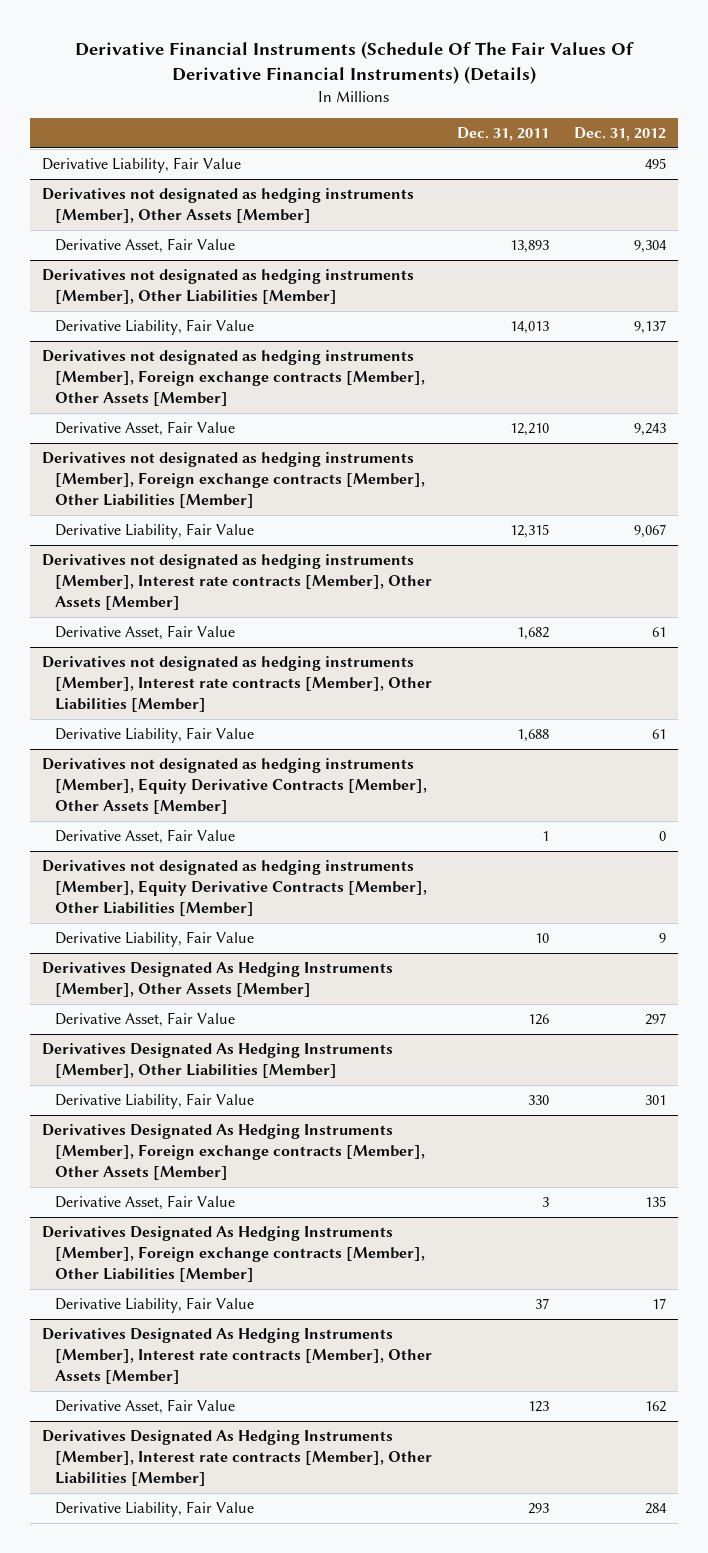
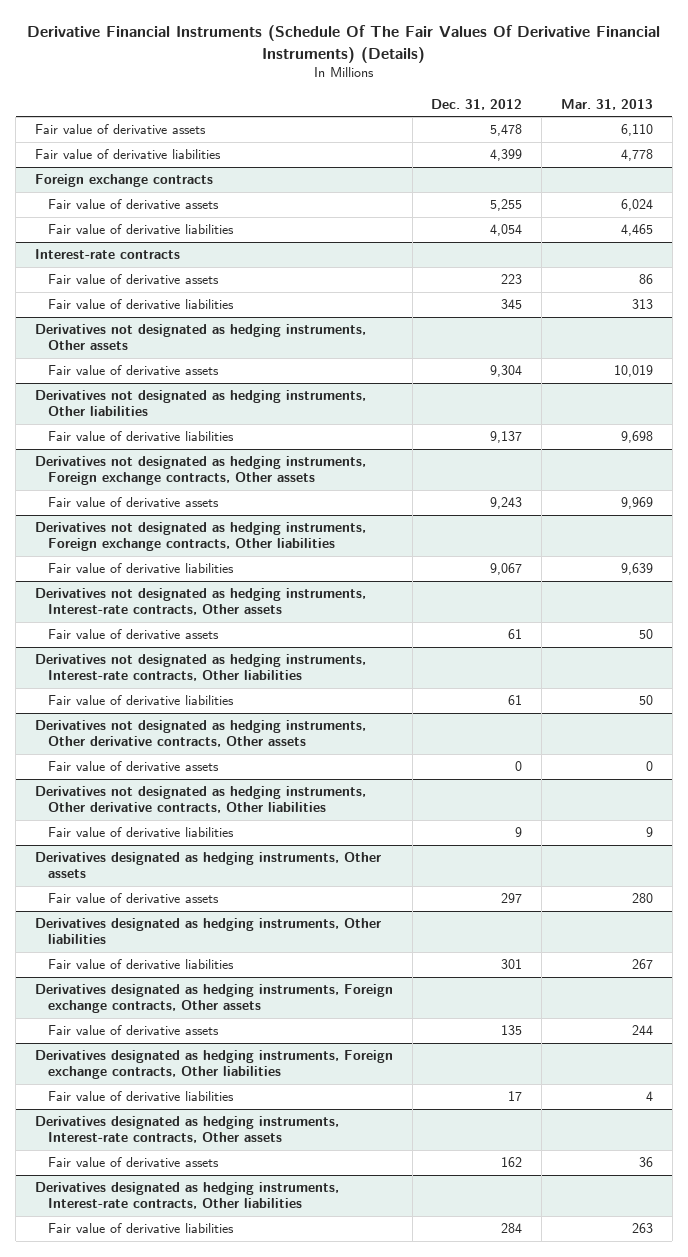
- | Dec. 31, 2011 | Dec. 31, 2012
+ | Dec. 31, 2012 | Mar. 31, 2013
- Derivative Liability, Fair Value | | 495
- Derivatives not designated as hedging instruments [Member], Other Assets [Member]
- Derivative Asset, Fair Value | 13,893 | 9,304
- Derivatives not designated as hedging instruments [Member], Other Liabilities [Member]
- Derivative Liability, Fair Value | 14,013 | 9,137
- Derivatives not designated as hedging instruments [Member], Foreign exchange contracts [Member], Other Assets [Member]
- Derivative Asset, Fair Value | 12,210 | 9,243
- Derivatives not designated as hedging instruments [Member], Foreign exchange contracts [Member], Other Liabilities [Member]
- Derivative Liability, Fair Value | 12,315 | 9,067
- Derivatives not designated as hedging instruments [Member], Interest rate contracts [Member], Other Assets [Member]
- Derivative Asset, Fair Value | 1,682 | 61
- Derivatives not designated as hedging instruments [Member], Interest rate contracts [Member], Other Liabilities [Member]
- Derivative Liability, Fair Value | 1,688 | 61
- Derivatives not designated as hedging instruments [Member], Equity Derivative Contracts [Member], Other Assets [Member]
- Derivative Asset, Fair Value | 1 | 0
- Derivatives not designated as hedging instruments [Member], Equity Derivative Contracts [Member], Other Liabilities [Member]
- Derivative Liability, Fair Value | 10 | 9
- Derivatives Designated As Hedging Instruments [Member], Other Assets [Member]
- Derivative Asset, Fair Value | 126 | 297
- Derivatives Designated As Hedging Instruments [Member], Other Liabilities [Member]
- Derivative Liability, Fair Value | 330 | 301
- Derivatives Designated As Hedging Instruments [Member], Foreign exchange contracts [Member], Other Assets [Member]
- Derivative Asset, Fair Value | 3 | 135
- Derivatives Designated As Hedging Instruments [Member], Foreign exchange contracts [Member], Other Liabilities [Member]
- Derivative Liability, Fair Value | 37 | 17
- Derivatives Designated As Hedging Instruments [Member], Interest rate contracts [Member], Other Assets [Member]
- Derivative Asset, Fair Value | 123 | 162
- Derivatives Designated As Hedging Instruments [Member], Interest rate contracts [Member], Other Liabilities [Member]
- Derivative Liability, Fair Value | 293 | 284
+ Fair value of derivative assets | 5,478 | 6,110
+ Fair value of derivative liabilities | 4,399 | 4,778
+ Foreign exchange contracts
+ Fair value of derivative assets | 5,255 | 6,024
+ Fair value of derivative liabilities | 4,054 | 4,465
+ Interest-rate contracts
+ Fair value of derivative assets | 223 | 86
+ Fair value of derivative liabilities | 345 | 313
+ Derivatives not designated as hedging instruments, Other assets
+ Fair value of derivative assets | 9,304 | 10,019
+ Derivatives not designated as hedging instruments, Other liabilities
+ Fair value of derivative liabilities | 9,137 | 9,698
+ Derivatives not designated as hedging instruments, Foreign exchange contracts, Other assets
+ Fair value of derivative assets | 9,243 | 9,969
+ Derivatives not designated as hedging instruments, Foreign exchange contracts, Other liabilities
+ Fair value of derivative liabilities | 9,067 | 9,639
+ Derivatives not designated as hedging instruments, Interest-rate contracts, Other assets
+ Fair value of derivative assets | 61 | 50
+ Derivatives not designated as hedging instruments, Interest-rate contracts, Other liabilities
+ Fair value of derivative liabilities | 61 | 50
+ Derivatives not designated as hedging instruments, Other derivative contracts, Other assets
+ Fair value of derivative assets | 0 | 0
+ Derivatives not designated as hedging instruments, Other derivative contracts, Other liabilities
+ Fair value of derivative liabilities | 9 | 9
+ Derivatives designated as hedging instruments, Other assets
+ Fair value of derivative assets | 297 | 280
+ Derivatives designated as hedging instruments, Other liabilities
+ Fair value of derivative liabilities | 301 | 267
+ Derivatives designated as hedging instruments, Foreign exchange contracts, Other assets
+ Fair value of derivative assets | 135 | 244
+ Derivatives designated as hedging instruments, Foreign exchange contracts, Other liabilities
+ Fair value of derivative liabilities | 17 | 4
+ Derivatives designated as hedging instruments, Interest-rate contracts, Other assets
+ Fair value of derivative assets | 162 | 36
+ Derivatives designated as hedging instruments, Interest-rate contracts, Other liabilities
+ Fair value of derivative liabilities | 284 | 263

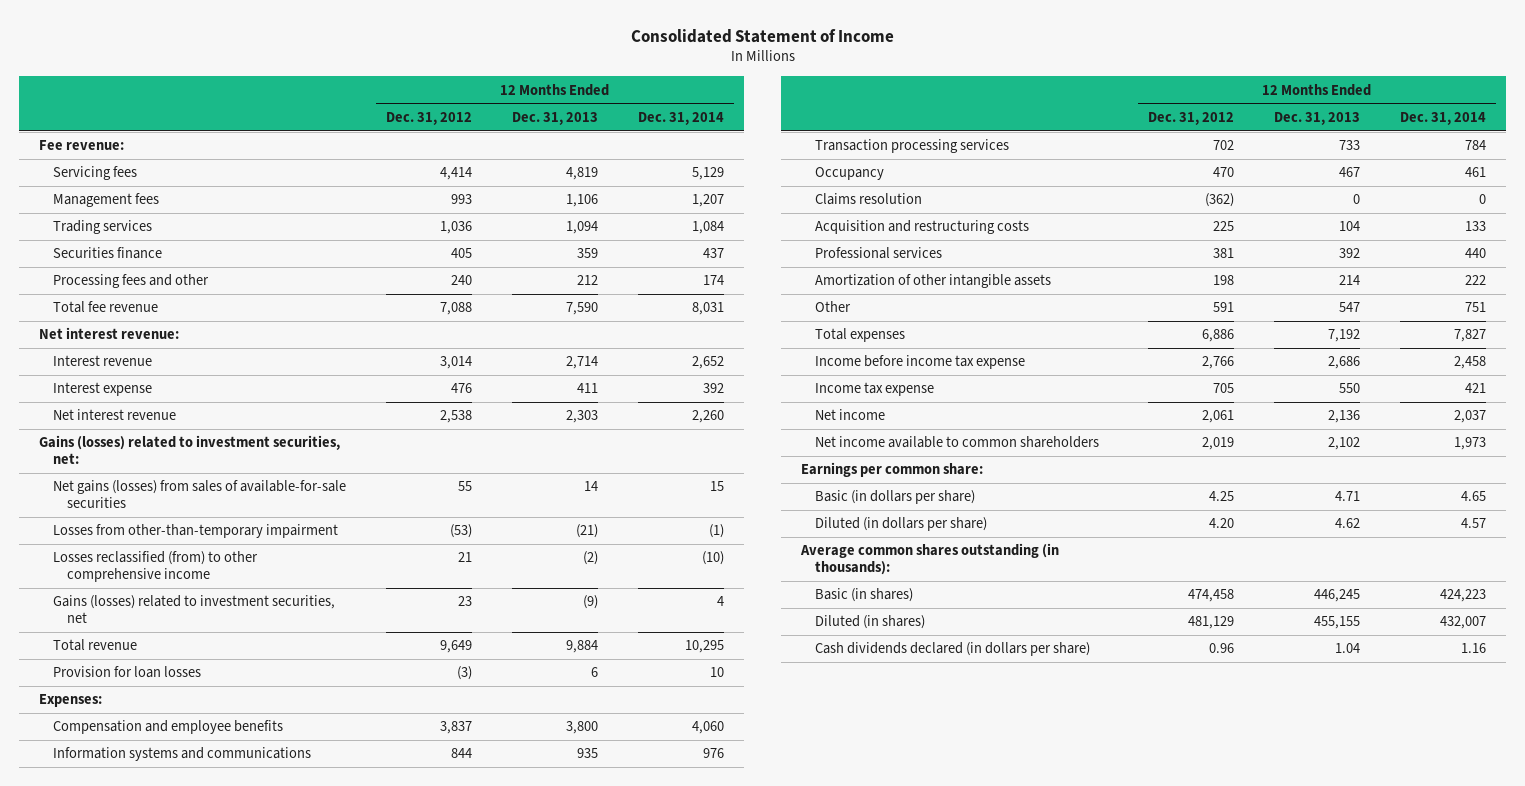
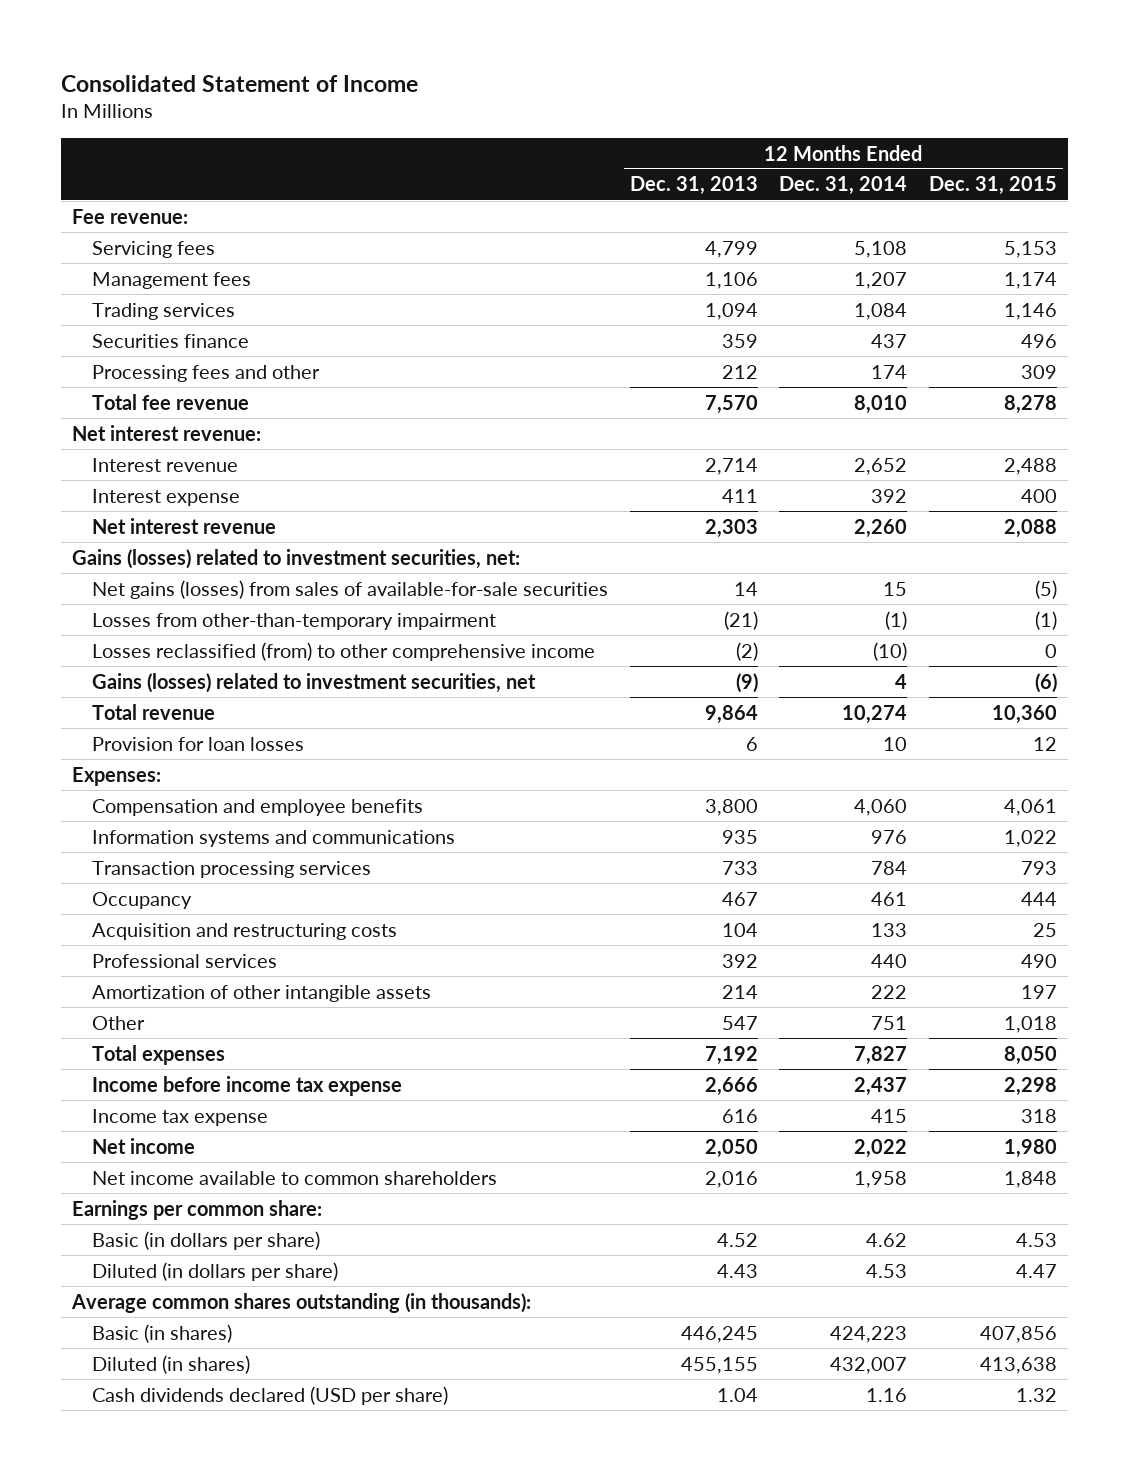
- | 12 Months Ended Dec. 31, 2012 | 12 Months Ended Dec. 31, 2013 | 12 Months Ended Dec. 31, 2014
+ | 12 Months Ended Dec. 31, 2013 | 12 Months Ended Dec. 31, 2014 | 12 Months Ended Dec. 31, 2015
- Servicing fees | 4,414 | 4,819 | 5,129
+ Servicing fees | 4,799 | 5,108 | 5,153
- Total fee revenue | 7,088 | 7,590 | 8,031
+ Total fee revenue | 7,570 | 8,010 | 8,278
- Total revenue | 9,649 | 9,884 | 10,295
+ Total revenue | 9,864 | 10,274 | 10,360
- Claims resolution | (362) | 0 | 0
- Income before income tax expense | 2,766 | 2,686 | 2,458
- Income tax expense | 705 | 550 | 421
- Net income | 2,061 | 2,136 | 2,037
- Net income available to common shareholders | 2,019 | 2,102 | 1,973
+ Income before income tax expense | 2,666 | 2,437 | 2,298
+ Income tax expense | 616 | 415 | 318
+ Net income | 2,050 | 2,022 | 1,980
+ Net income available to common shareholders | 2,016 | 1,958 | 1,848
- Basic (in dollars per share) | 4.25 | 4.71 | 4.65
- Diluted (in dollars per share) | 4.20 | 4.62 | 4.57
+ Basic (in dollars per share) | 4.52 | 4.62 | 4.53
+ Diluted (in dollars per share) | 4.43 | 4.53 | 4.47
- Cash dividends declared (in dollars per share) | 0.96 | 1.04 | 1.16
+ Cash dividends declared (USD per share) | 1.04 | 1.16 | 1.32

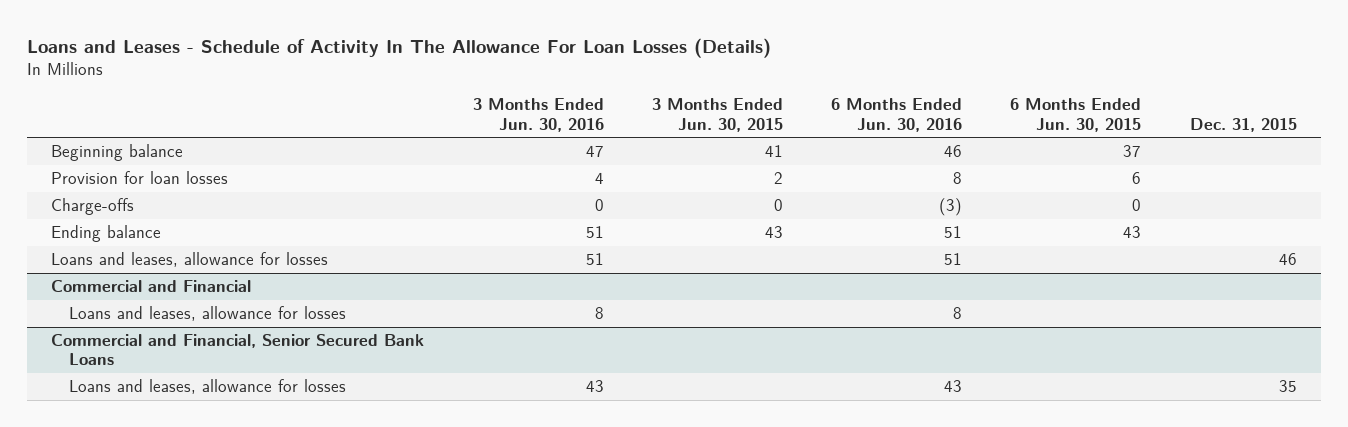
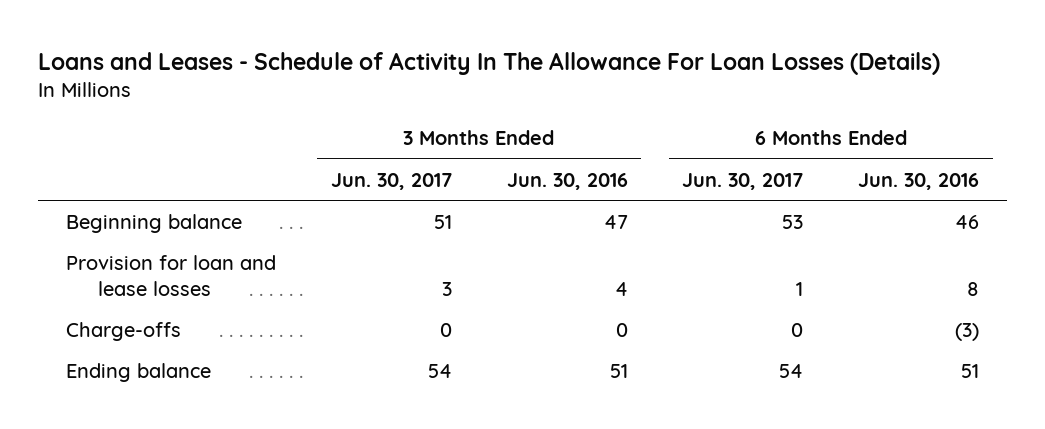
- | 3 Months Ended Jun. 30, 2016 | 3 Months Ended Jun. 30, 2015 | 6 Months Ended Jun. 30, 2016 | 6 Months Ended Jun. 30, 2015 | Dec. 31, 2015
+ | 3 Months Ended Jun. 30, 2017 | 3 Months Ended Jun. 30, 2016 | 6 Months Ended Jun. 30, 2017 | 6 Months Ended Jun. 30, 2016
- Provision for loan losses | 4 | 2 | 8 | 6 |
+ Provision for loan and lease losses | 3 | 4 | 1 | 8
- Loans and leases, allowance for losses | 51 | | 51 | | 46
- Commercial and Financial
- Loans and leases, allowance for losses | 8 | | 8 | |
- Commercial and Financial, Senior Secured Bank Loans
- Loans and leases, allowance for losses | 43 | | 43 | | 35

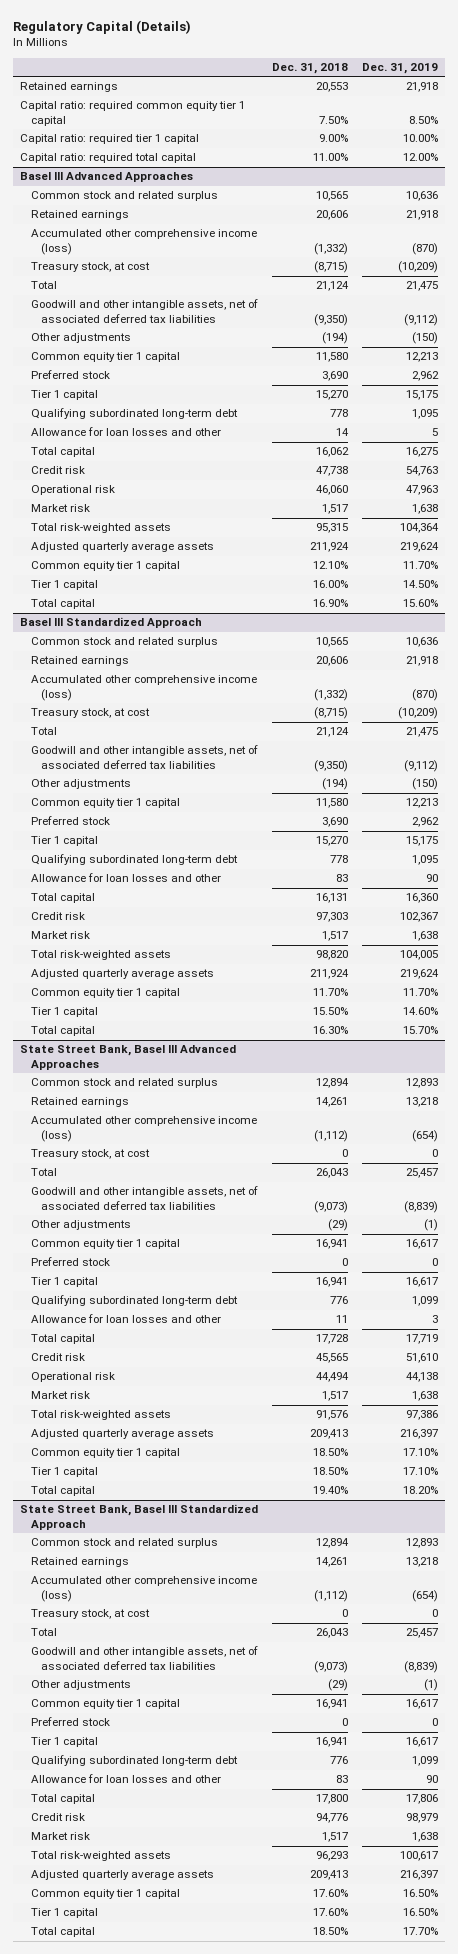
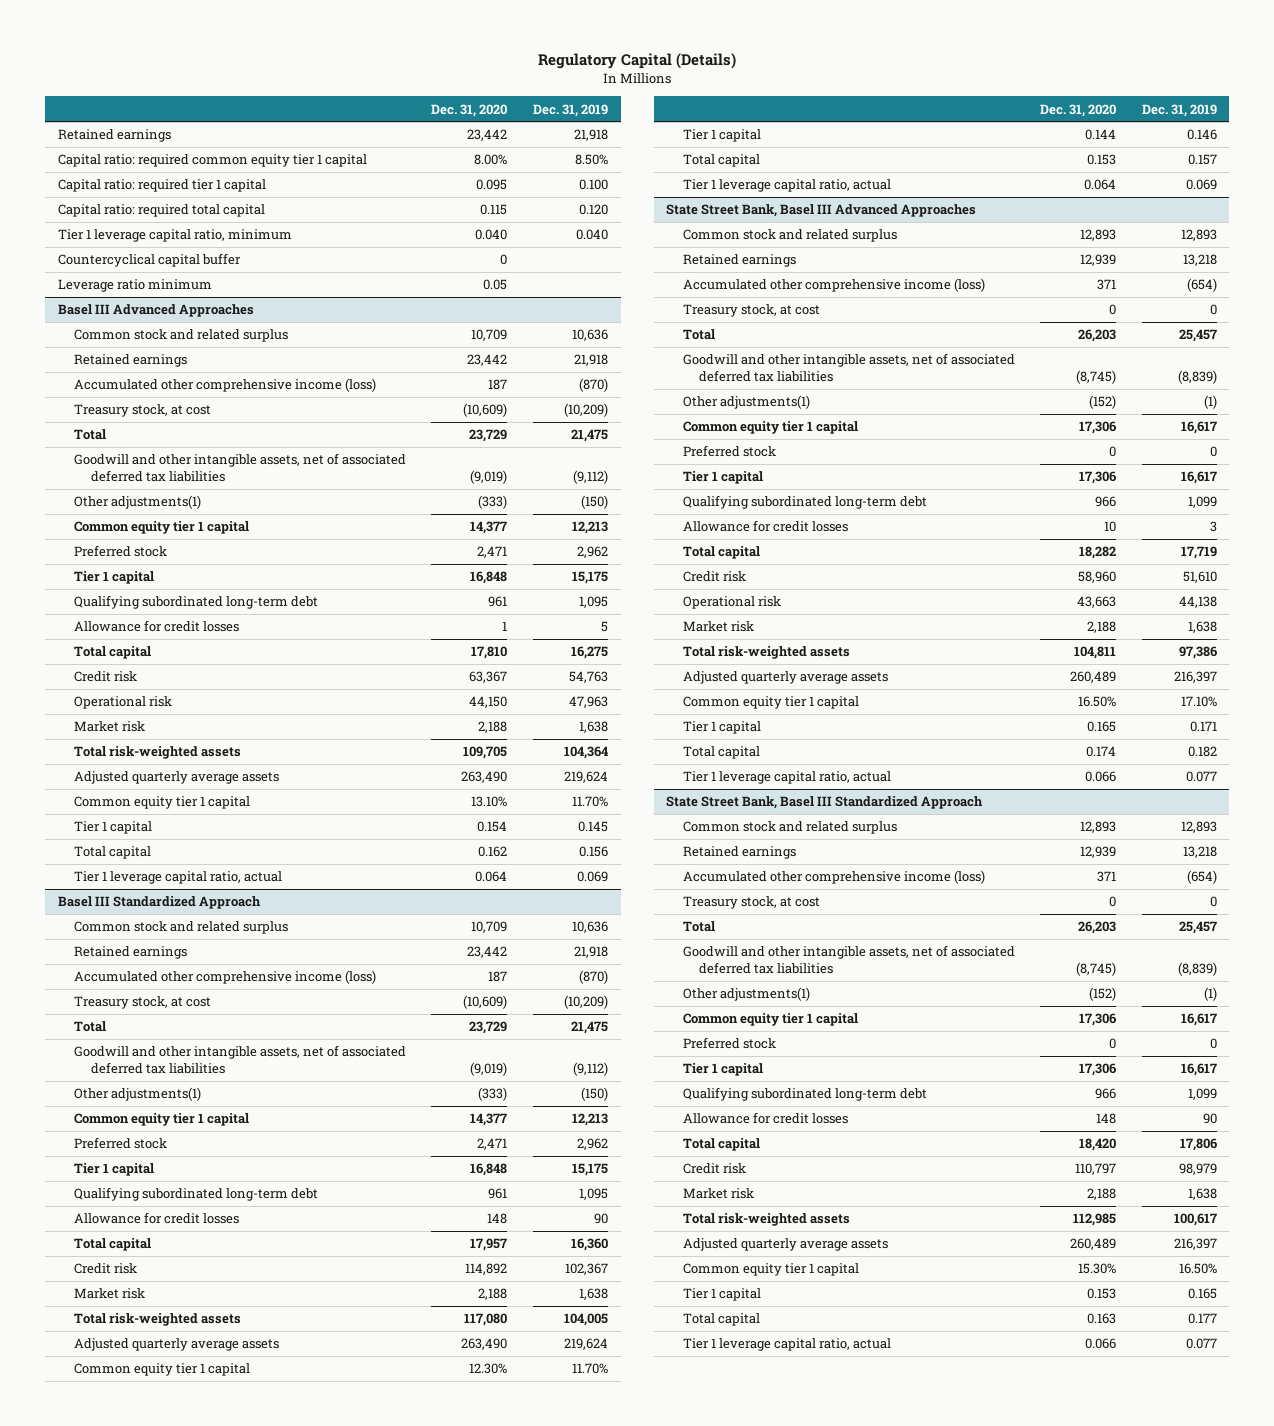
- | Dec. 31, 2018 | Dec. 31, 2019
+ | Dec. 31, 2020 | Dec. 31, 2019
- Capital ratio: required tier 1 capital | 9.00% | 10.00%
- Capital ratio: required total capital | 11.00% | 12.00%
+ Capital ratio: required tier 1 capital | 0.095 | 0.100
+ Capital ratio: required total capital | 0.115 | 0.120
+ Tier 1 leverage capital ratio, minimum | 0.040 | 0.040
+ Countercyclical capital buffer | 0 |
+ Leverage ratio minimum | 0.05 |
@ Basel III Advanced Approaches
- Other adjustments | (194) | (150)
+ Other adjustments(1) | (333) | (150)
- Allowance for loan losses and other | 14 | 5
+ Allowance for credit losses | 1 | 5
- Tier 1 capital | 16.00% | 14.50%
- Total capital | 16.90% | 15.60%
+ Tier 1 capital | 0.154 | 0.145
+ Total capital | 0.162 | 0.156
+ Tier 1 leverage capital ratio, actual | 0.064 | 0.069
@ Basel III Standardized Approach
- Other adjustments | (194) | (150)
+ Other adjustments(1) | (333) | (150)
- Allowance for loan losses and other | 83 | 90
+ Allowance for credit losses | 148 | 90
- Tier 1 capital | 15.50% | 14.60%
- Total capital | 16.30% | 15.70%
+ Tier 1 capital | 0.144 | 0.146
+ Total capital | 0.153 | 0.157
+ Tier 1 leverage capital ratio, actual | 0.064 | 0.069
@ State Street Bank, Basel III Advanced Approaches
- Other adjustments | (29) | (1)
+ Other adjustments(1) | (152) | (1)
- Allowance for loan losses and other | 11 | 3
+ Allowance for credit losses | 10 | 3
- Tier 1 capital | 18.50% | 17.10%
- Total capital | 19.40% | 18.20%
+ Tier 1 capital | 0.165 | 0.171
+ Total capital | 0.174 | 0.182
+ Tier 1 leverage capital ratio, actual | 0.066 | 0.077
@ State Street Bank, Basel III Standardized Approach
- Other adjustments | (29) | (1)
+ Other adjustments(1) | (152) | (1)
- Allowance for loan losses and other | 83 | 90
+ Allowance for credit losses | 148 | 90
- Tier 1 capital | 17.60% | 16.50%
- Total capital | 18.50% | 17.70%
+ Tier 1 capital | 0.153 | 0.165
+ Total capital | 0.163 | 0.177
+ Tier 1 leverage capital ratio, actual | 0.066 | 0.077

